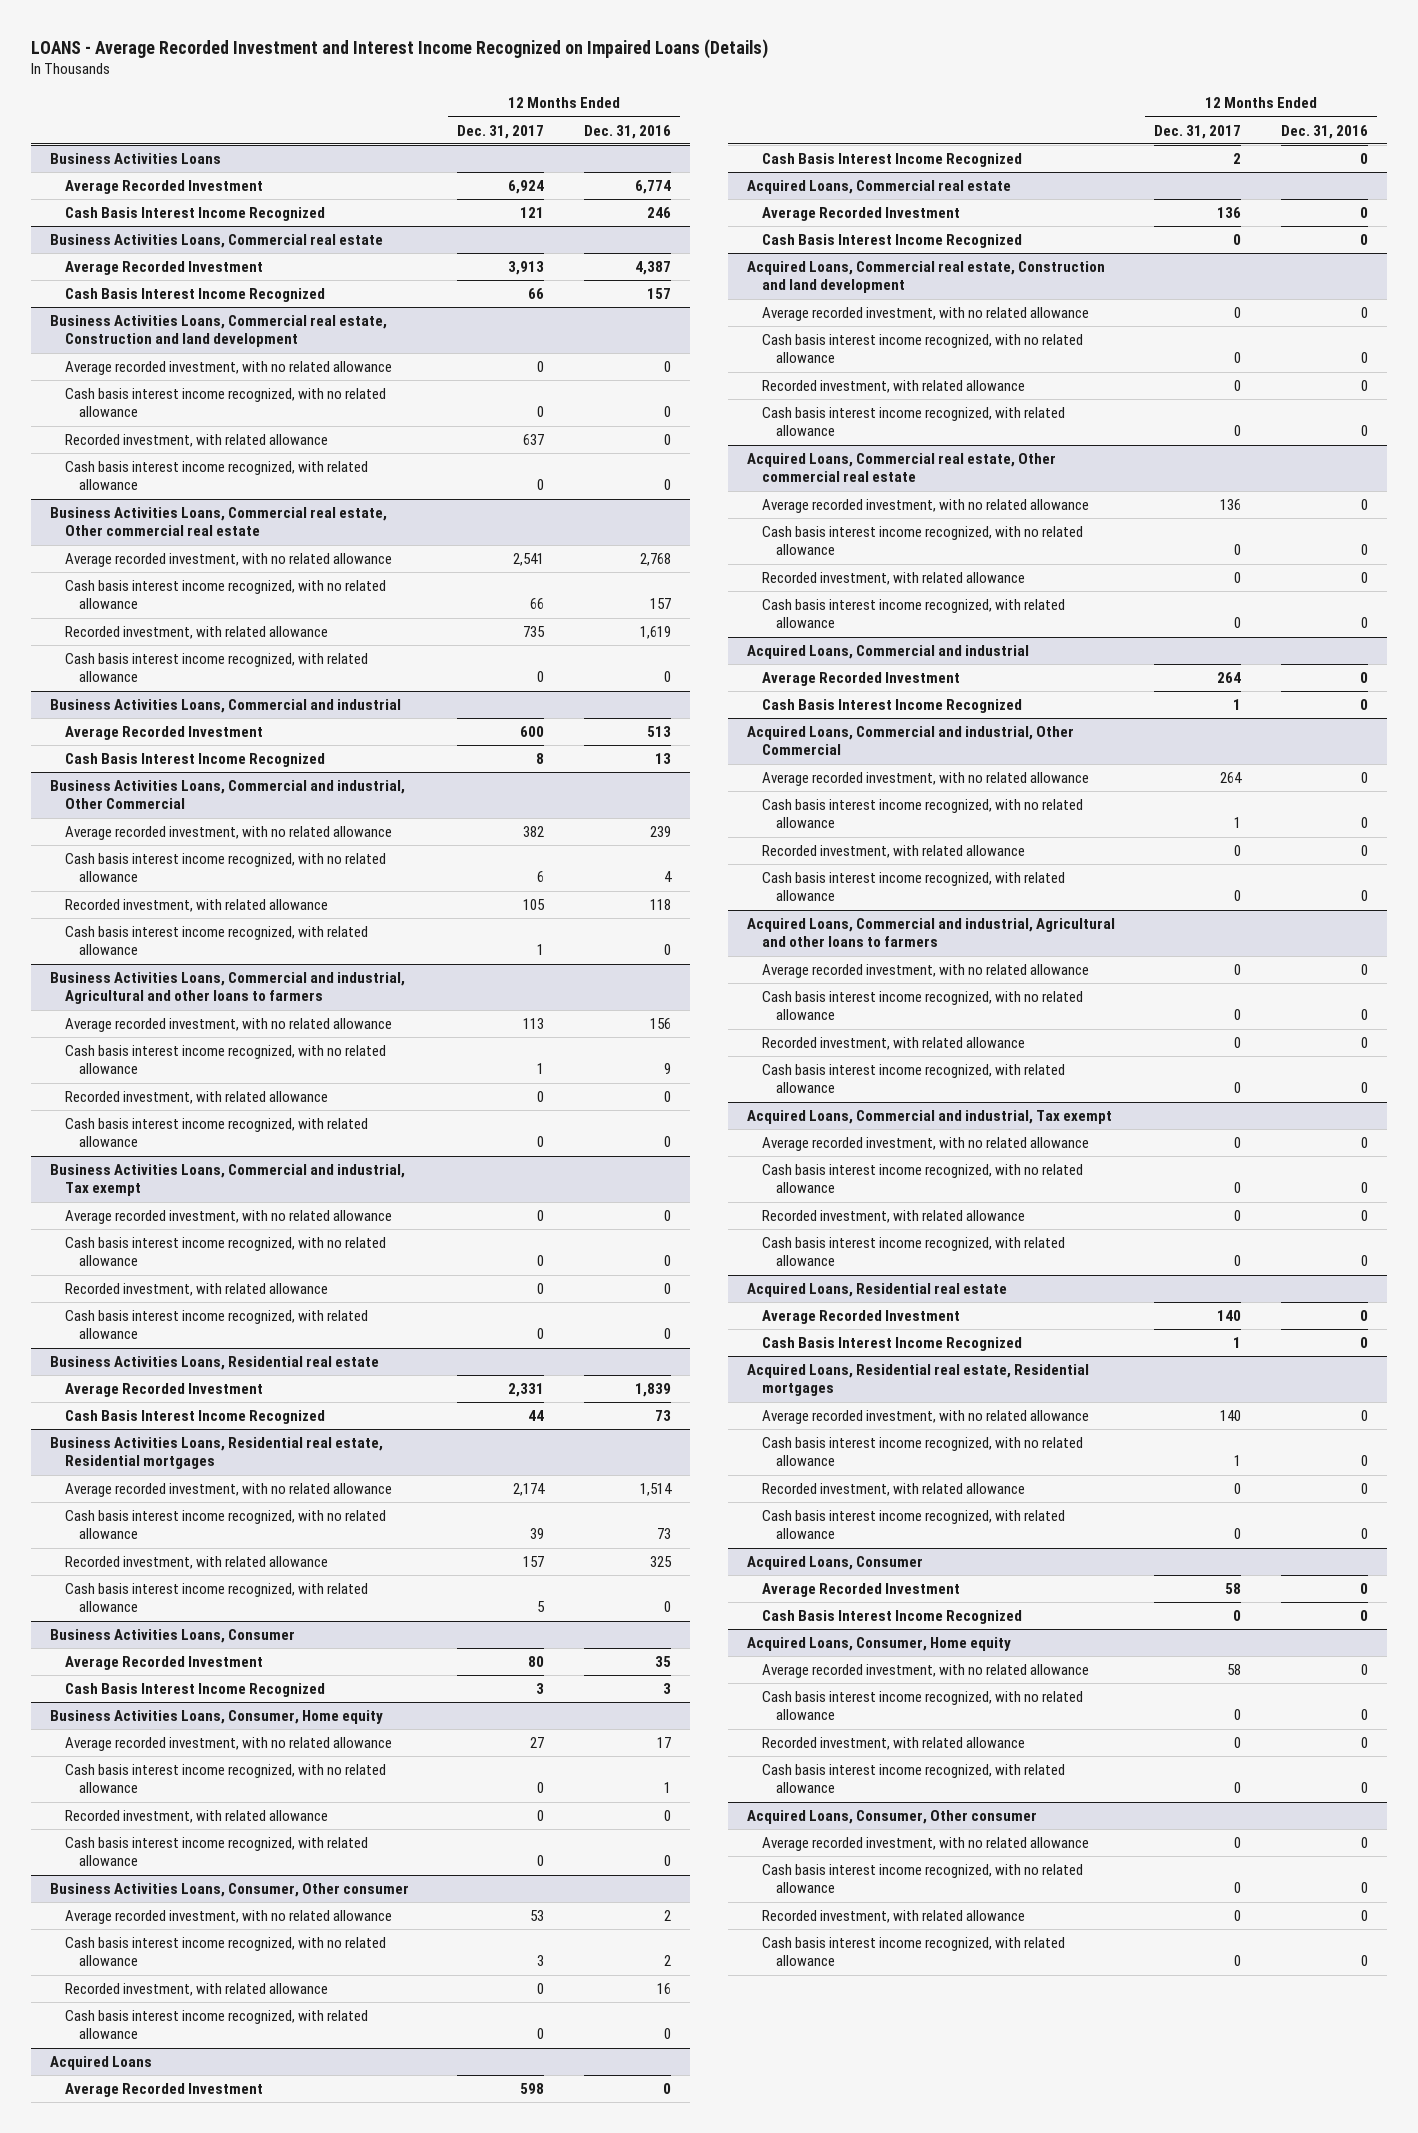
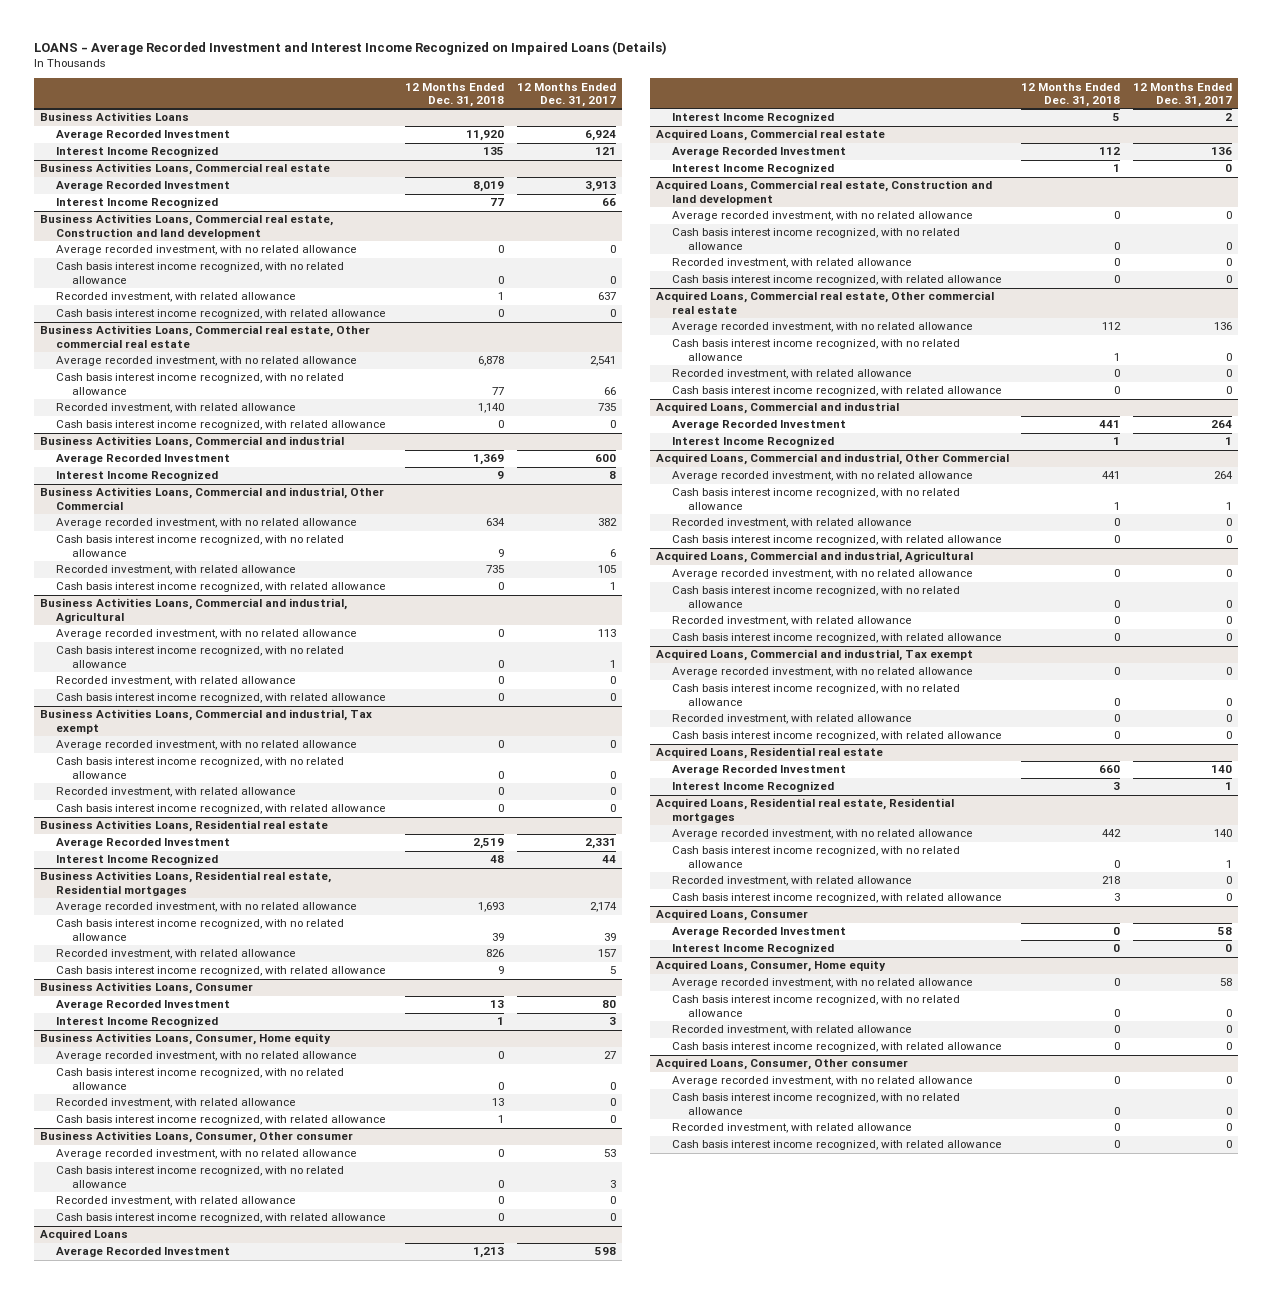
- | 12 Months Ended Dec. 31, 2017 | 12 Months Ended Dec. 31, 2016
+ | 12 Months Ended Dec. 31, 2018 | 12 Months Ended Dec. 31, 2017
@ Business Activities Loans
- Cash Basis Interest Income Recognized | 121 | 246
+ Interest Income Recognized | 135 | 121
@ Business Activities Loans, Commercial real estate
- Cash Basis Interest Income Recognized | 66 | 157
+ Interest Income Recognized | 77 | 66
@ Business Activities Loans, Commercial and industrial
- Cash Basis Interest Income Recognized | 8 | 13
+ Interest Income Recognized | 9 | 8
- Business Activities Loans, Commercial and industrial, Agricultural and other loans to farmers
+ Business Activities Loans, Commercial and industrial, Agricultural
@ Business Activities Loans, Residential real estate
- Cash Basis Interest Income Recognized | 44 | 73
+ Interest Income Recognized | 48 | 44
@ Business Activities Loans, Consumer
- Cash Basis Interest Income Recognized | 3 | 3
+ Interest Income Recognized | 1 | 3
@ Acquired Loans
- Cash Basis Interest Income Recognized | 2 | 0
+ Interest Income Recognized | 5 | 2
@ Acquired Loans, Commercial real estate
- Cash Basis Interest Income Recognized | 0 | 0
+ Interest Income Recognized | 1 | 0
@ Acquired Loans, Commercial and industrial
- Cash Basis Interest Income Recognized | 1 | 0
+ Interest Income Recognized | 1 | 1
- Acquired Loans, Commercial and industrial, Agricultural and other loans to farmers
+ Acquired Loans, Commercial and industrial, Agricultural
@ Acquired Loans, Residential real estate
- Cash Basis Interest Income Recognized | 1 | 0
+ Interest Income Recognized | 3 | 1
@ Acquired Loans, Consumer
- Cash Basis Interest Income Recognized | 0 | 0
+ Interest Income Recognized | 0 | 0

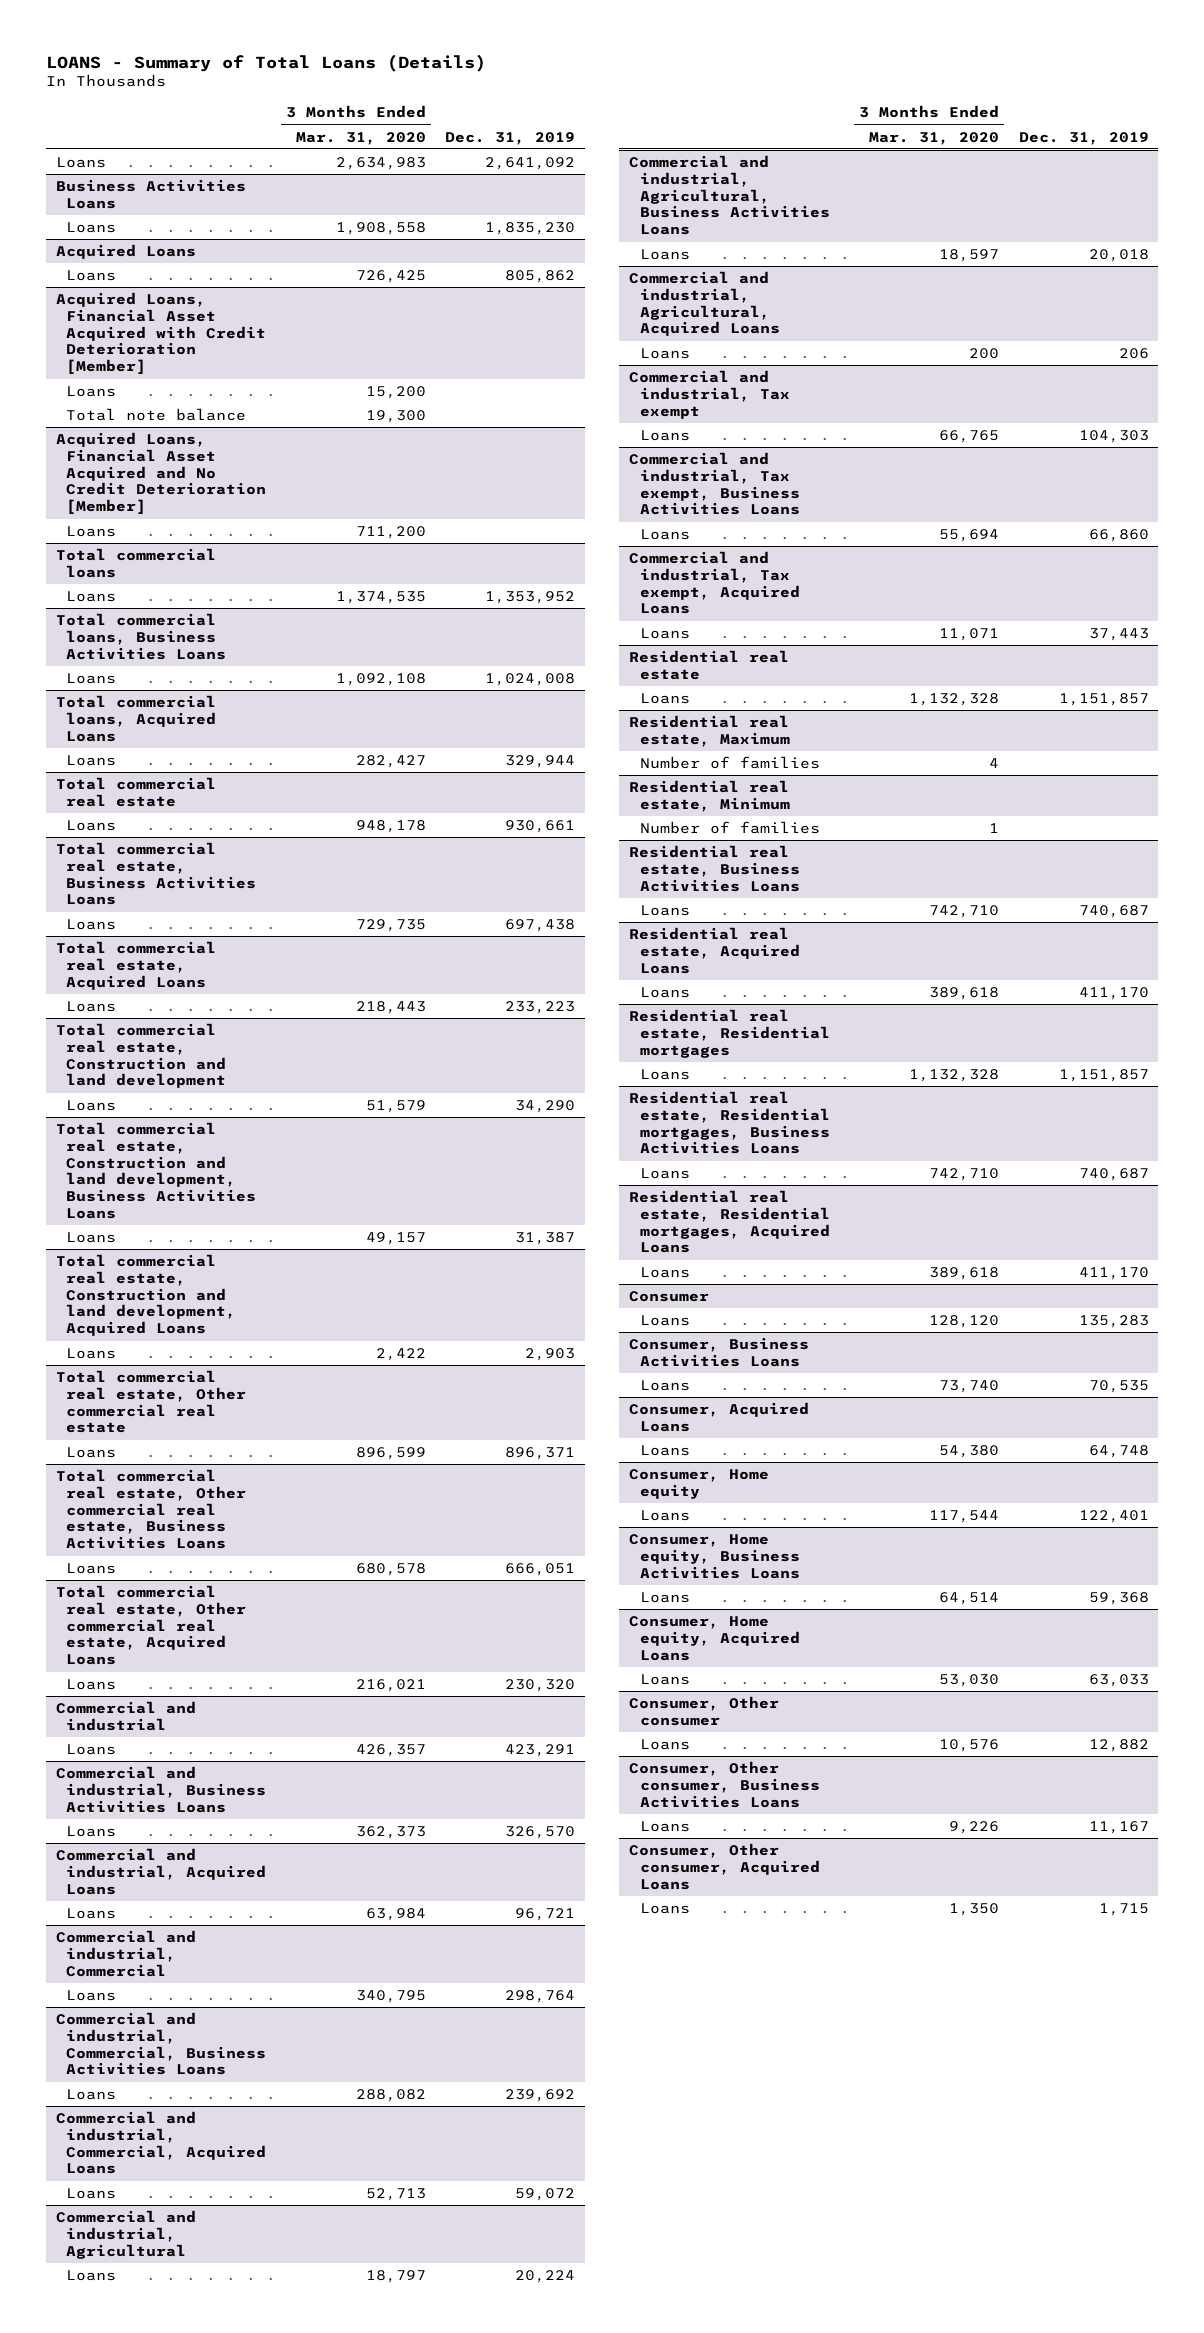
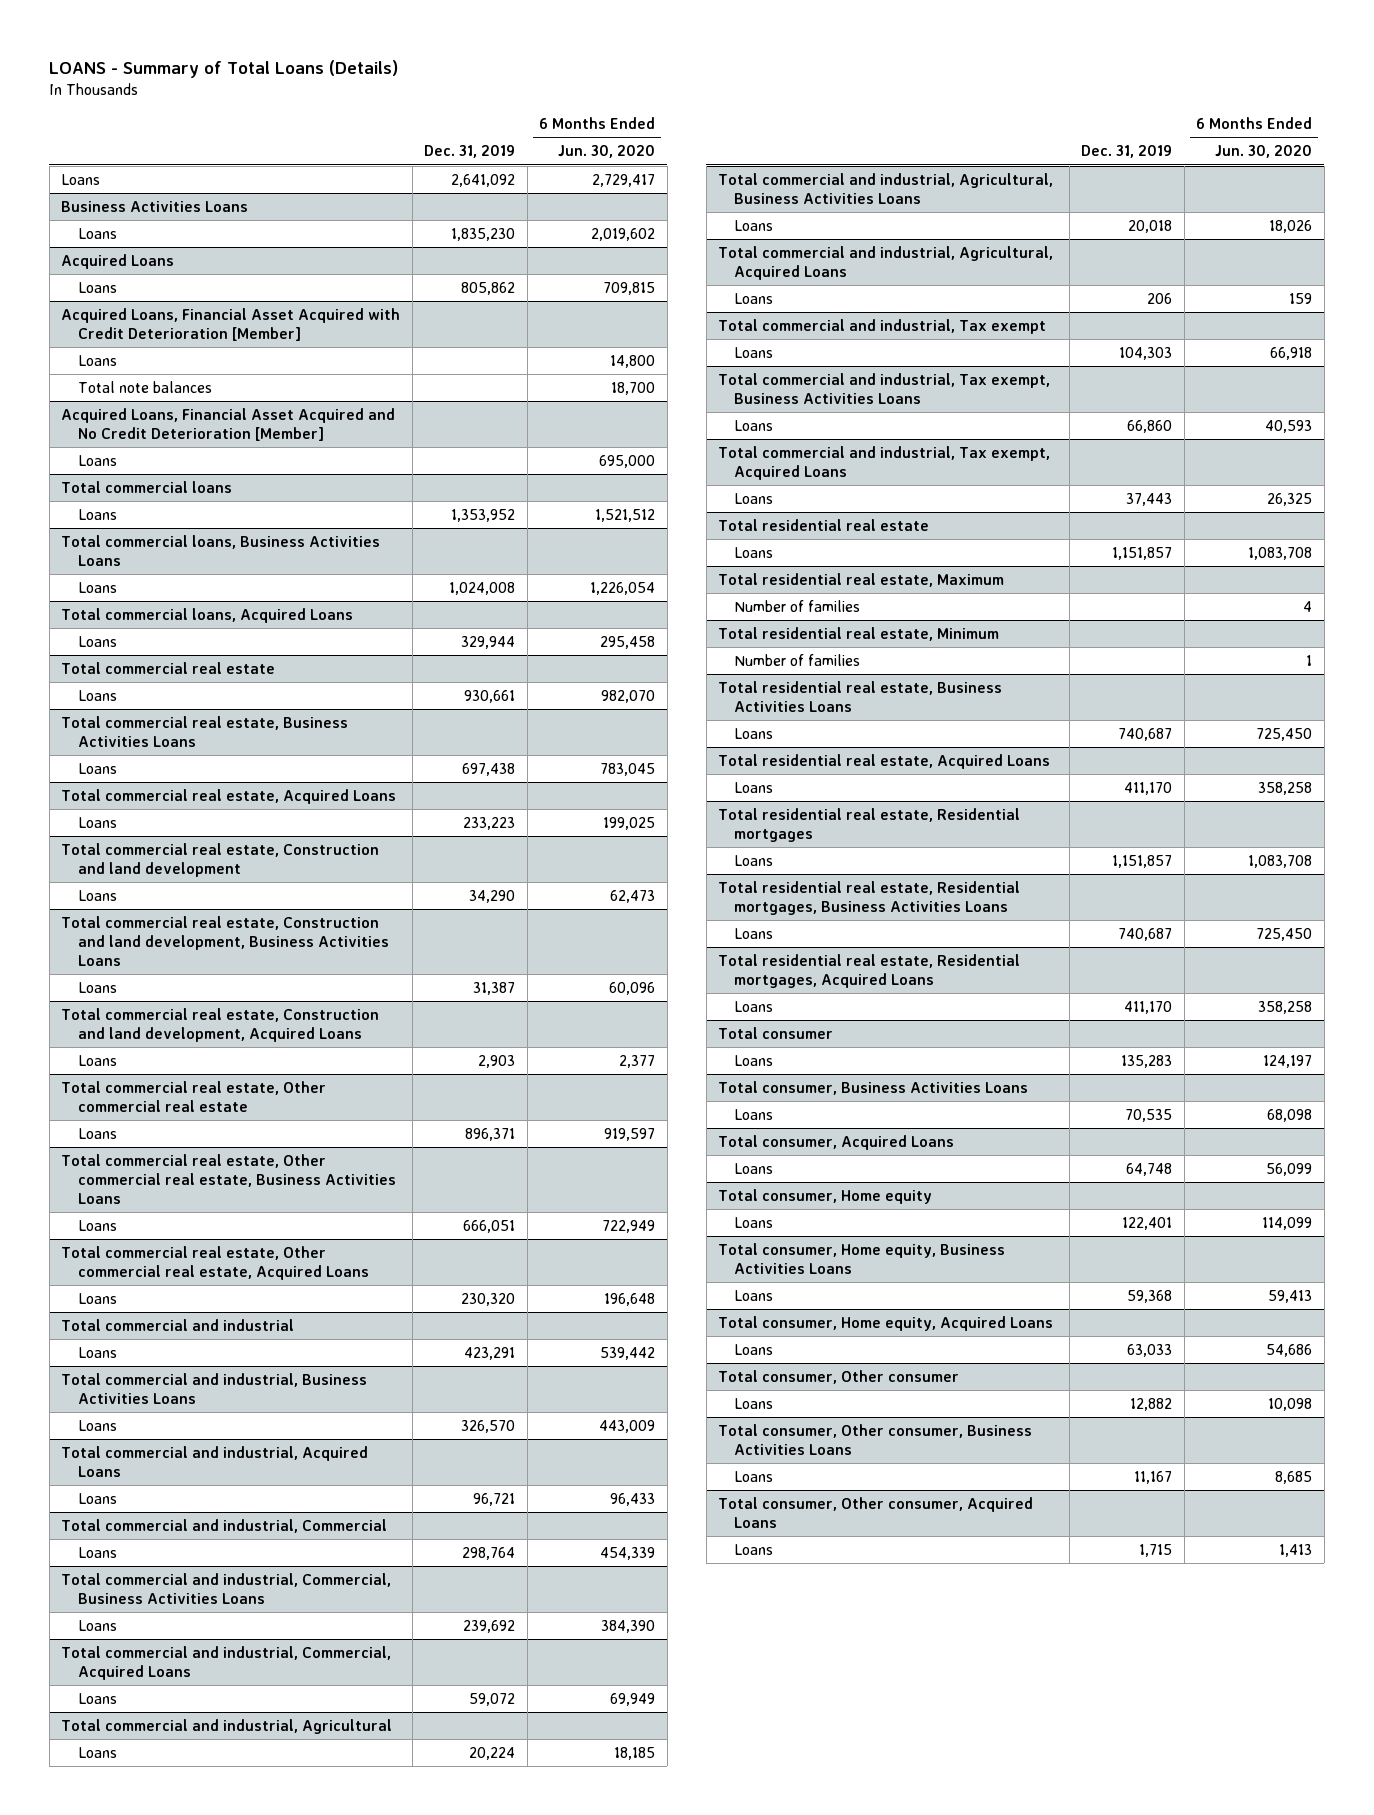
- | 3 Months Ended Mar. 31, 2020 | Dec. 31, 2019
+ | Dec. 31, 2019 | 6 Months Ended Jun. 30, 2020
@ Acquired Loans, Financial Asset Acquired with Credit Deterioration [Member]
- Total note balance | 19,300 |
+ Total note balances | | 18,700
- Commercial and industrial
+ Total commercial and industrial
- Commercial and industrial, Business Activities Loans
+ Total commercial and industrial, Business Activities Loans
- Commercial and industrial, Acquired Loans
+ Total commercial and industrial, Acquired Loans
- Commercial and industrial, Commercial
+ Total commercial and industrial, Commercial
- Commercial and industrial, Commercial, Business Activities Loans
+ Total commercial and industrial, Commercial, Business Activities Loans
- Commercial and industrial, Commercial, Acquired Loans
+ Total commercial and industrial, Commercial, Acquired Loans
- Commercial and industrial, Agricultural
+ Total commercial and industrial, Agricultural
- Commercial and industrial, Agricultural, Business Activities Loans
+ Total commercial and industrial, Agricultural, Business Activities Loans
- Commercial and industrial, Agricultural, Acquired Loans
+ Total commercial and industrial, Agricultural, Acquired Loans
- Commercial and industrial, Tax exempt
+ Total commercial and industrial, Tax exempt
- Commercial and industrial, Tax exempt, Business Activities Loans
+ Total commercial and industrial, Tax exempt, Business Activities Loans
- Commercial and industrial, Tax exempt, Acquired Loans
+ Total commercial and industrial, Tax exempt, Acquired Loans
- Residential real estate
+ Total residential real estate
- Residential real estate, Maximum
+ Total residential real estate, Maximum
- Residential real estate, Minimum
+ Total residential real estate, Minimum
- Residential real estate, Business Activities Loans
+ Total residential real estate, Business Activities Loans
- Residential real estate, Acquired Loans
+ Total residential real estate, Acquired Loans
- Residential real estate, Residential mortgages
+ Total residential real estate, Residential mortgages
- Residential real estate, Residential mortgages, Business Activities Loans
+ Total residential real estate, Residential mortgages, Business Activities Loans
- Residential real estate, Residential mortgages, Acquired Loans
+ Total residential real estate, Residential mortgages, Acquired Loans
- Consumer
+ Total consumer
- Consumer, Business Activities Loans
+ Total consumer, Business Activities Loans
- Consumer, Acquired Loans
+ Total consumer, Acquired Loans
- Consumer, Home equity
+ Total consumer, Home equity
- Consumer, Home equity, Business Activities Loans
+ Total consumer, Home equity, Business Activities Loans
- Consumer, Home equity, Acquired Loans
+ Total consumer, Home equity, Acquired Loans
- Consumer, Other consumer
+ Total consumer, Other consumer
- Consumer, Other consumer, Business Activities Loans
+ Total consumer, Other consumer, Business Activities Loans
- Consumer, Other consumer, Acquired Loans
+ Total consumer, Other consumer, Acquired Loans

